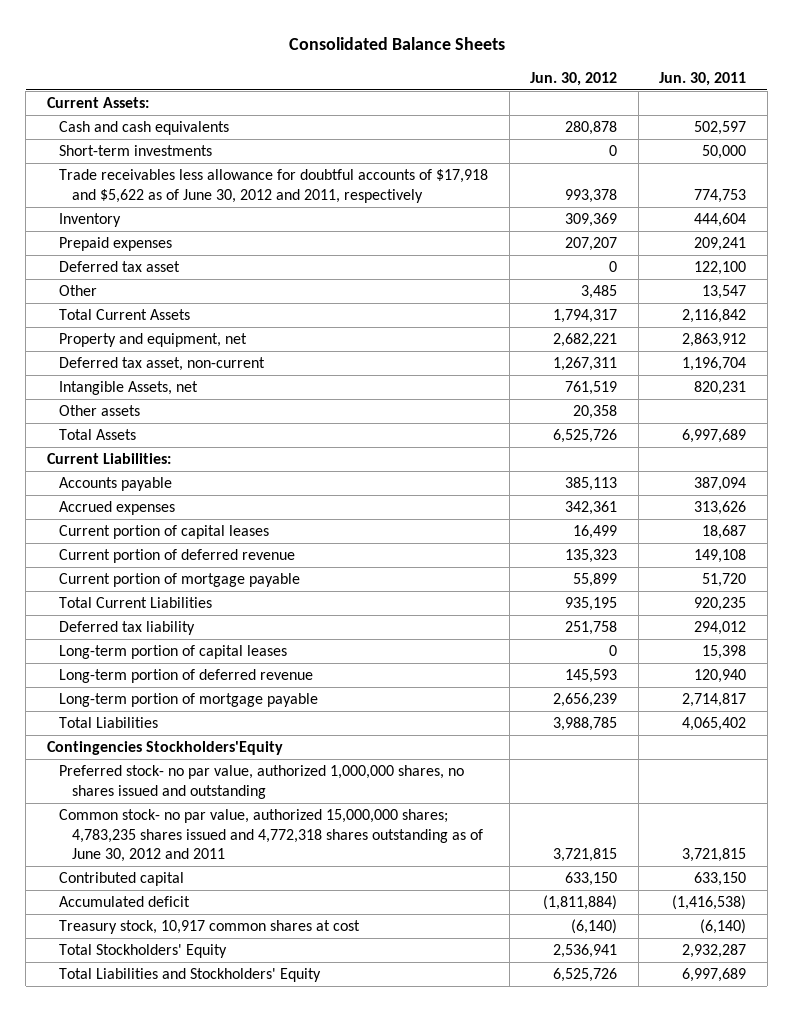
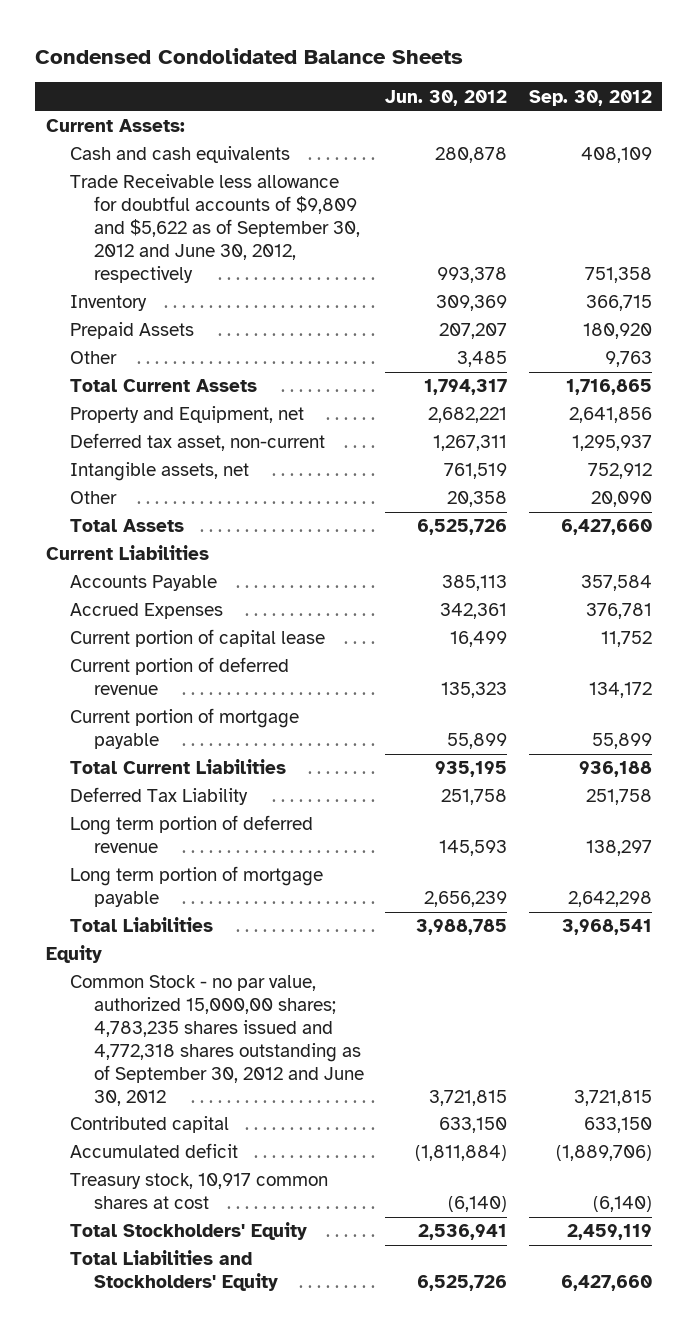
- Consolidated Balance Sheets
+ Condensed Condolidated Balance Sheets
- | Jun. 30, 2012 | Jun. 30, 2011
+ | Jun. 30, 2012 | Sep. 30, 2012
- Short-term investments | 0 | 50,000
- Trade receivables less allowance for doubtful accounts of $17,918 and $5,622 as of June 30, 2012 and 2011, respectively | 993,378 | 774,753
+ Trade Receivable less allowance for doubtful accounts of $9,809 and $5,622 as of September 30, 2012 and June 30, 2012, respectively | 993,378 | 751,358
- Prepaid expenses | 207,207 | 209,241
- Deferred tax asset | 0 | 122,100
+ Prepaid Assets | 207,207 | 180,920
- Property and equipment, net | 2,682,221 | 2,863,912
+ Property and Equipment, net | 2,682,221 | 2,641,856
- Intangible Assets, net | 761,519 | 820,231
- Other assets | 20,358 |
+ Intangible assets, net | 761,519 | 752,912
+ Other | 20,358 | 20,090
- Current Liabilities:
- Accounts payable | 385,113 | 387,094
- Accrued expenses | 342,361 | 313,626
- Current portion of capital leases | 16,499 | 18,687
+ Current Liabilities
+ Accounts Payable | 385,113 | 357,584
+ Accrued Expenses | 342,361 | 376,781
+ Current portion of capital lease | 16,499 | 11,752
- Deferred tax liability | 251,758 | 294,012
- Long-term portion of capital leases | 0 | 15,398
- Long-term portion of deferred revenue | 145,593 | 120,940
- Long-term portion of mortgage payable | 2,656,239 | 2,714,817
+ Deferred Tax Liability | 251,758 | 251,758
+ Long term portion of deferred revenue | 145,593 | 138,297
+ Long term portion of mortgage payable | 2,656,239 | 2,642,298
- Contingencies Stockholders'Equity
- Preferred stock- no par value, authorized 1,000,000 shares, no shares issued and outstanding
- Common stock- no par value, authorized 15,000,000 shares; 4,783,235 shares issued and 4,772,318 shares outstanding as of June 30, 2012 and 2011 | 3,721,815 | 3,721,815
+ Equity
+ Common Stock - no par value, authorized 15,000,00 shares; 4,783,235 shares issued and 4,772,318 shares outstanding as of September 30, 2012 and June 30, 2012 | 3,721,815 | 3,721,815

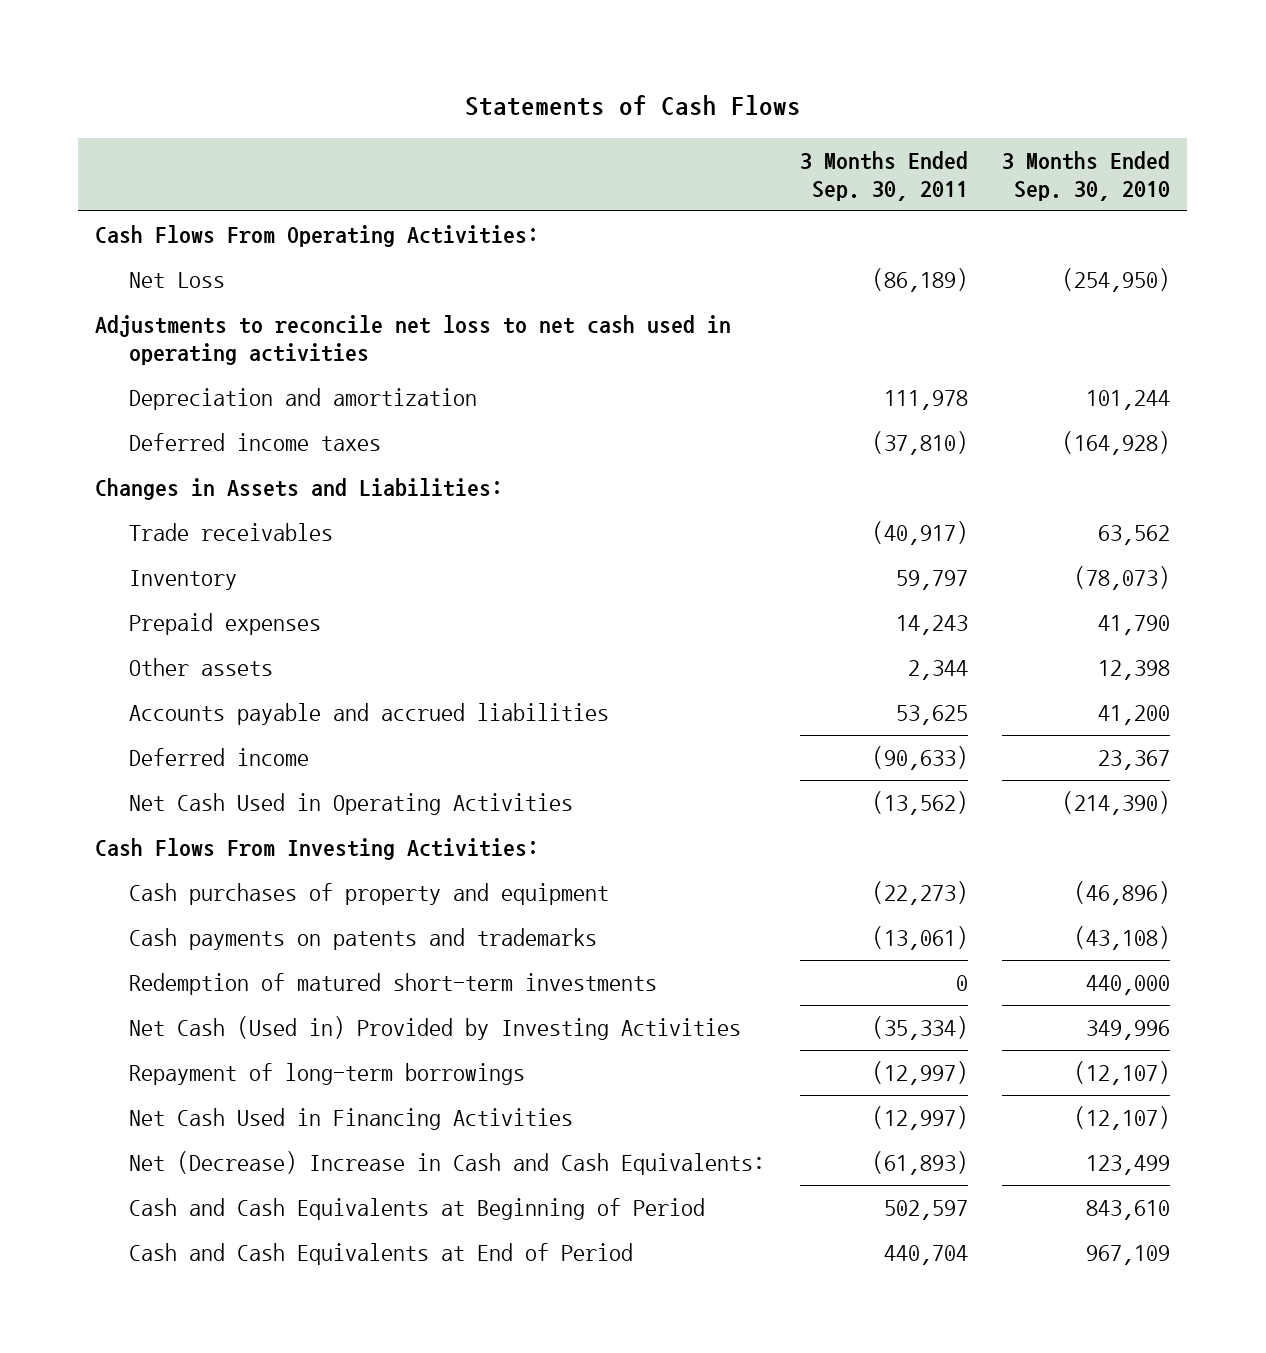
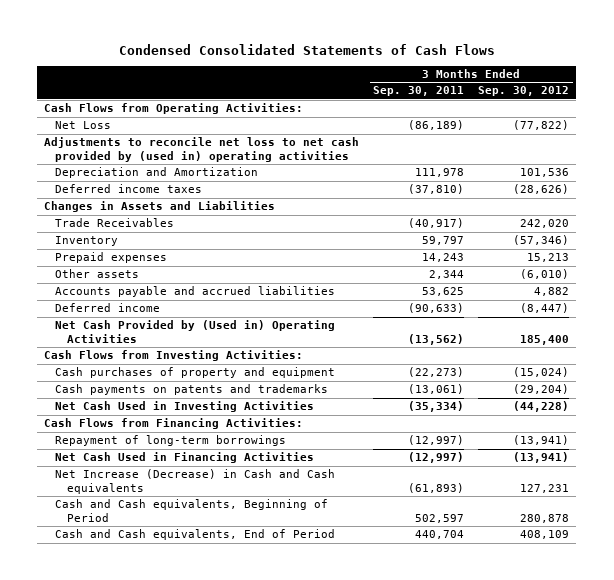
- Statements of Cash Flows
+ Condensed Consolidated Statements of Cash Flows
- | 3 Months Ended Sep. 30, 2011 | 3 Months Ended Sep. 30, 2010
+ | 3 Months Ended Sep. 30, 2011 | 3 Months Ended Sep. 30, 2012
- Cash Flows From Operating Activities:
+ Cash Flows from Operating Activities:
- Adjustments to reconcile net loss to net cash used in operating activities
- Depreciation and amortization | 111,978 | 101,244
+ Adjustments to reconcile net loss to net cash provided by (used in) operating activities
+ Depreciation and Amortization | 111,978 | 101,536
- Changes in Assets and Liabilities:
- Trade receivables | (40,917) | 63,562
+ Changes in Assets and Liabilities
+ Trade Receivables | (40,917) | 242,020
- Net Cash Used in Operating Activities | (13,562) | (214,390)
- Cash Flows From Investing Activities:
+ Net Cash Provided by (Used in) Operating Activities | (13,562) | 185,400
+ Cash Flows from Investing Activities:
- Redemption of matured short-term investments | 0 | 440,000
- Net Cash (Used in) Provided by Investing Activities | (35,334) | 349,996
+ Net Cash Used in Investing Activities | (35,334) | (44,228)
+ Cash Flows from Financing Activities:
- Net (Decrease) Increase in Cash and Cash Equivalents: | (61,893) | 123,499
- Cash and Cash Equivalents at Beginning of Period | 502,597 | 843,610
- Cash and Cash Equivalents at End of Period | 440,704 | 967,109
+ Net Increase (Decrease) in Cash and Cash equivalents | (61,893) | 127,231
+ Cash and Cash equivalents, Beginning of Period | 502,597 | 280,878
+ Cash and Cash equivalents, End of Period | 440,704 | 408,109

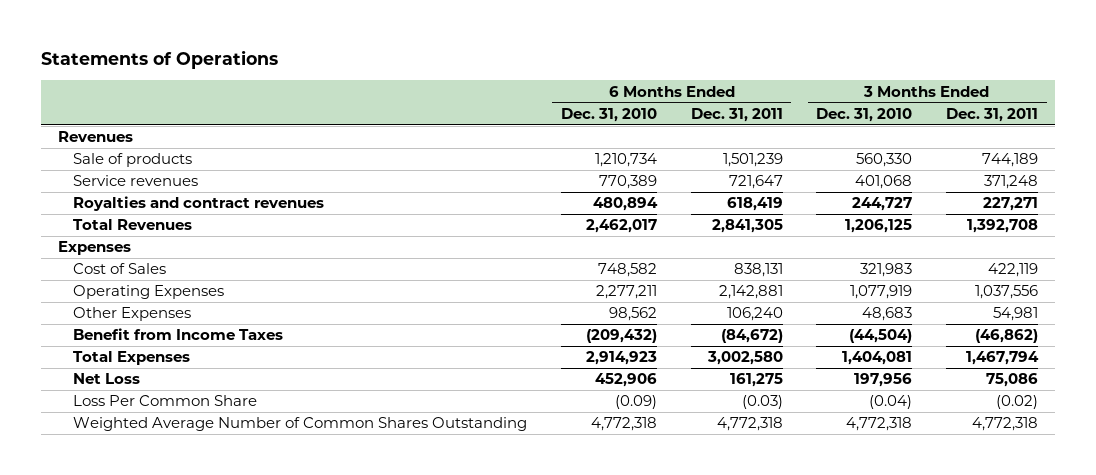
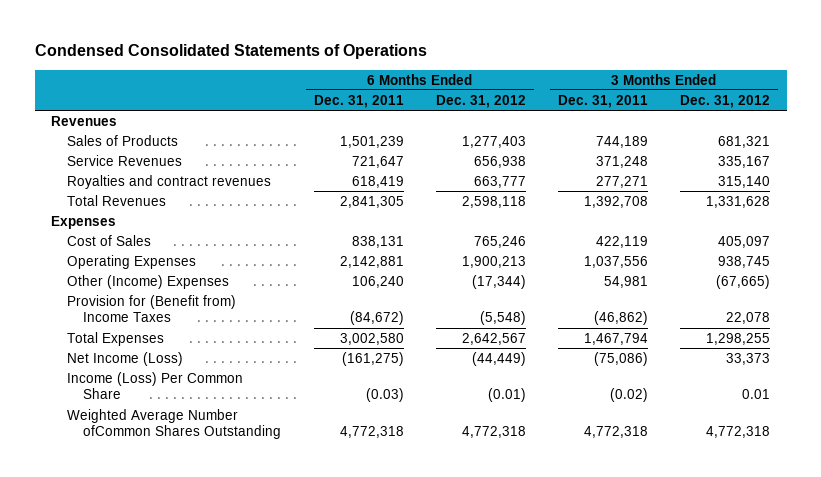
- Statements of Operations
+ Condensed Consolidated Statements of Operations
- | 6 Months Ended Dec. 31, 2010 | 6 Months Ended Dec. 31, 2011 | 3 Months Ended Dec. 31, 2010 | 3 Months Ended Dec. 31, 2011
+ | 6 Months Ended Dec. 31, 2011 | 6 Months Ended Dec. 31, 2012 | 3 Months Ended Dec. 31, 2011 | 3 Months Ended Dec. 31, 2012
- Sale of products | 1,210,734 | 1,501,239 | 560,330 | 744,189
- Service revenues | 770,389 | 721,647 | 401,068 | 371,248
- Royalties and contract revenues | 480,894 | 618,419 | 244,727 | 227,271
+ Sales of Products | 1,501,239 | 1,277,403 | 744,189 | 681,321
+ Service Revenues | 721,647 | 656,938 | 371,248 | 335,167
+ Royalties and contract revenues | 618,419 | 663,777 | 277,271 | 315,140
- Other Expenses | 98,562 | 106,240 | 48,683 | 54,981
- Benefit from Income Taxes | (209,432) | (84,672) | (44,504) | (46,862)
+ Other (Income) Expenses | 106,240 | (17,344) | 54,981 | (67,665)
+ Provision for (Benefit from) Income Taxes | (84,672) | (5,548) | (46,862) | 22,078
- Net Loss | 452,906 | 161,275 | 197,956 | 75,086
- Loss Per Common Share | (0.09) | (0.03) | (0.04) | (0.02)
- Weighted Average Number of Common Shares Outstanding | 4,772,318 | 4,772,318 | 4,772,318 | 4,772,318
+ Net Income (Loss) | (161,275) | (44,449) | (75,086) | 33,373
+ Income (Loss) Per Common Share | (0.03) | (0.01) | (0.02) | 0.01
+ Weighted Average Number ofCommon Shares Outstanding | 4,772,318 | 4,772,318 | 4,772,318 | 4,772,318

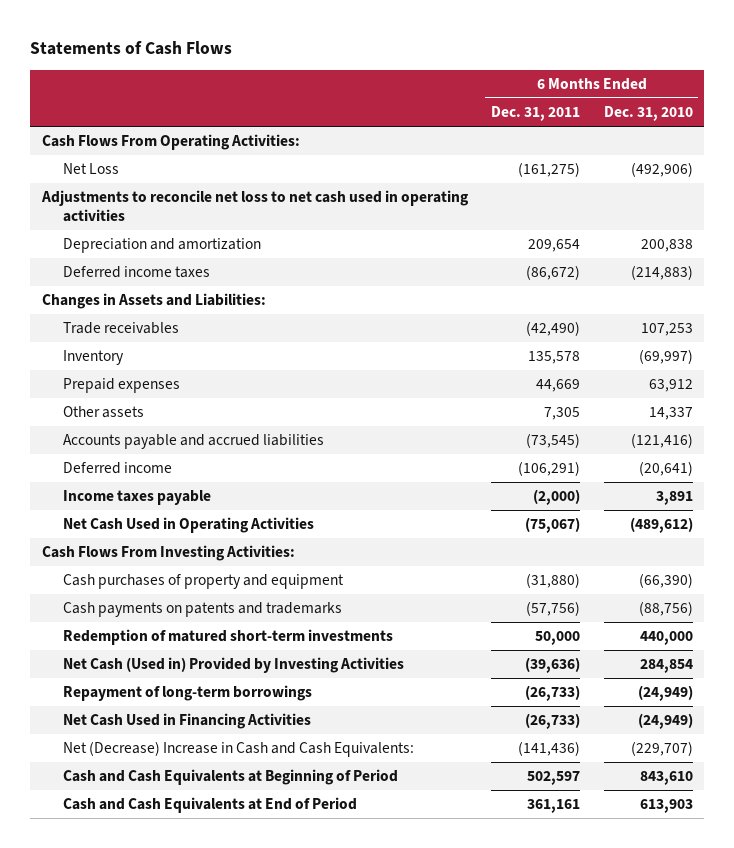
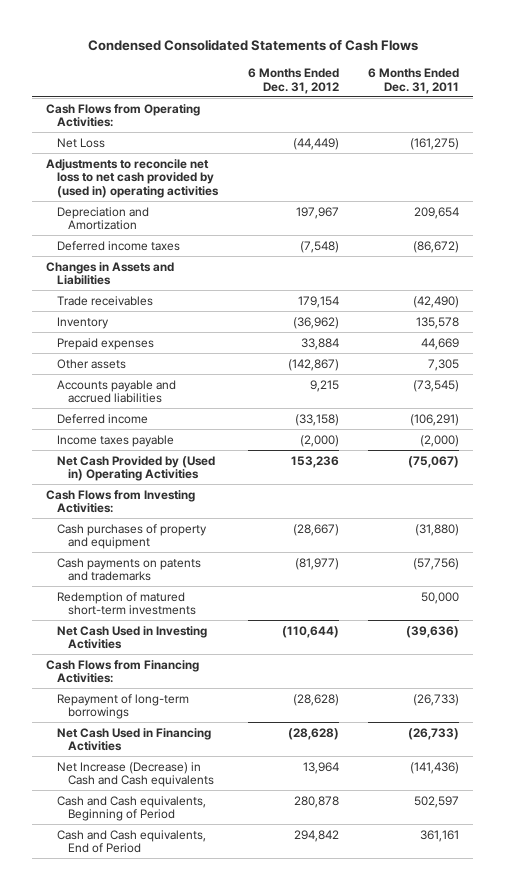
- Statements of Cash Flows
+ Condensed Consolidated Statements of Cash Flows
- | 6 Months Ended Dec. 31, 2011 | 6 Months Ended Dec. 31, 2010
+ | 6 Months Ended Dec. 31, 2012 | 6 Months Ended Dec. 31, 2011
- Cash Flows From Operating Activities:
+ Cash Flows from Operating Activities:
- Adjustments to reconcile net loss to net cash used in operating activities
- Depreciation and amortization | 209,654 | 200,838
+ Adjustments to reconcile net loss to net cash provided by (used in) operating activities
+ Depreciation and Amortization | 197,967 | 209,654
- Changes in Assets and Liabilities:
+ Changes in Assets and Liabilities
- Net Cash Used in Operating Activities | (75,067) | (489,612)
- Cash Flows From Investing Activities:
+ Net Cash Provided by (Used in) Operating Activities | 153,236 | (75,067)
+ Cash Flows from Investing Activities:
- Net Cash (Used in) Provided by Investing Activities | (39,636) | 284,854
+ Net Cash Used in Investing Activities | (110,644) | (39,636)
+ Cash Flows from Financing Activities:
- Net (Decrease) Increase in Cash and Cash Equivalents: | (141,436) | (229,707)
- Cash and Cash Equivalents at Beginning of Period | 502,597 | 843,610
- Cash and Cash Equivalents at End of Period | 361,161 | 613,903
+ Net Increase (Decrease) in Cash and Cash equivalents | 13,964 | (141,436)
+ Cash and Cash equivalents, Beginning of Period | 280,878 | 502,597
+ Cash and Cash equivalents, End of Period | 294,842 | 361,161

